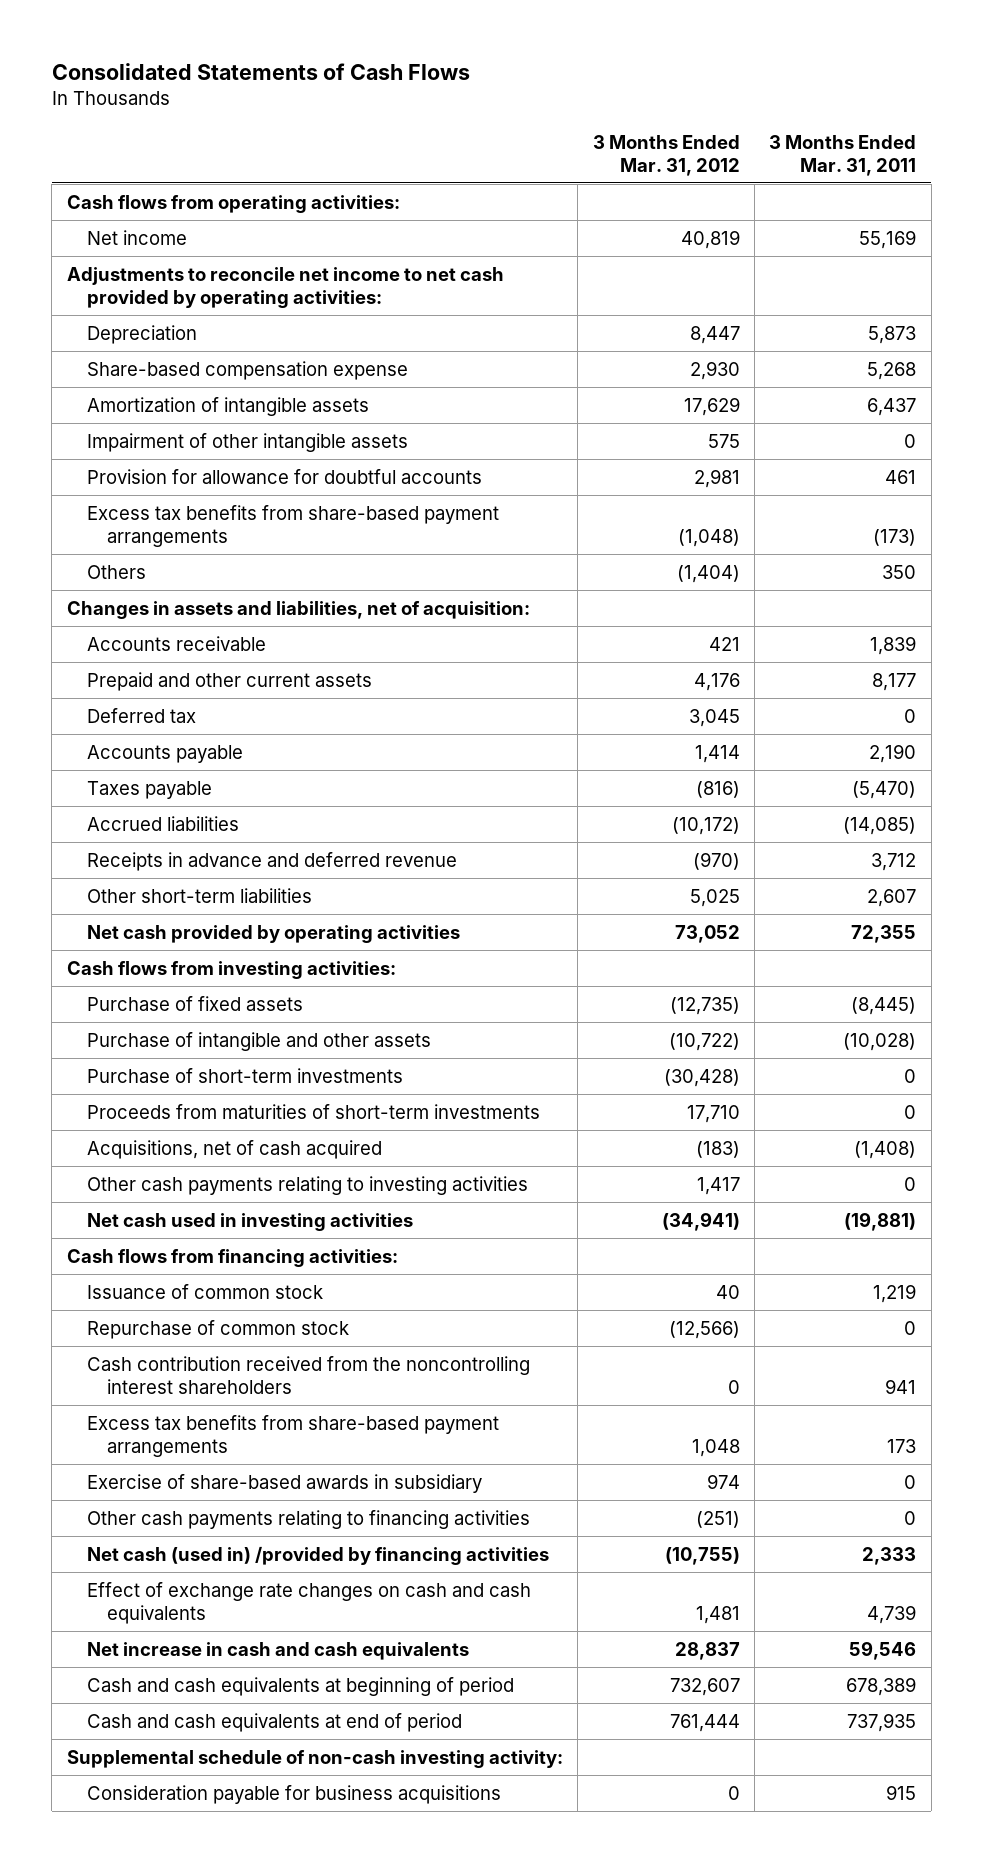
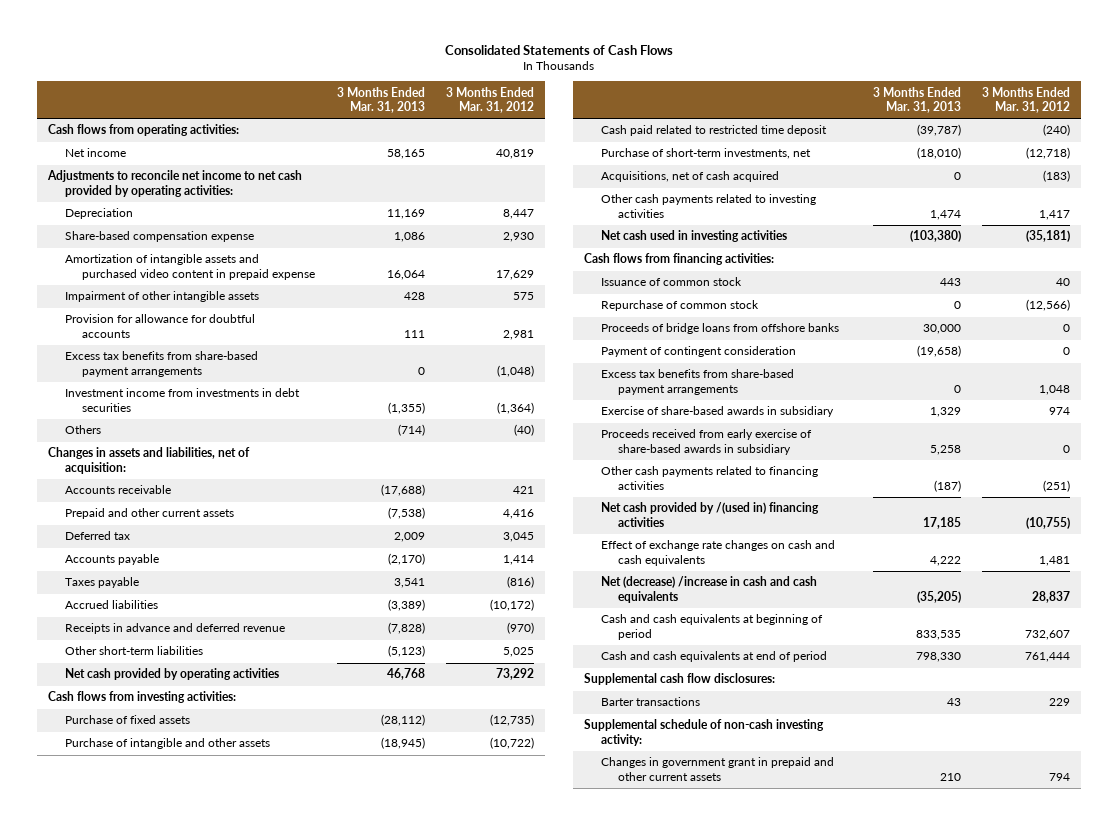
- | 3 Months Ended Mar. 31, 2012 | 3 Months Ended Mar. 31, 2011
+ | 3 Months Ended Mar. 31, 2013 | 3 Months Ended Mar. 31, 2012
- Amortization of intangible assets | 17,629 | 6,437
+ Amortization of intangible assets and purchased video content in prepaid expense | 16,064 | 17,629
- Others | (1,404) | 350
+ Investment income from investments in debt securities | (1,355) | (1,364)
+ Others | (714) | (40)
- Prepaid and other current assets | 4,176 | 8,177
+ Prepaid and other current assets | (7,538) | 4,416
- Net cash provided by operating activities | 73,052 | 72,355
+ Net cash provided by operating activities | 46,768 | 73,292
- Purchase of short-term investments | (30,428) | 0
- Proceeds from maturities of short-term investments | 17,710 | 0
+ Cash paid related to restricted time deposit | (39,787) | (240)
+ Purchase of short-term investments, net | (18,010) | (12,718)
- Other cash payments relating to investing activities | 1,417 | 0
- Net cash used in investing activities | (34,941) | (19,881)
+ Other cash payments related to investing activities | 1,474 | 1,417
+ Net cash used in investing activities | (103,380) | (35,181)
- Cash contribution received from the noncontrolling interest shareholders | 0 | 941
+ Proceeds of bridge loans from offshore banks | 30,000 | 0
+ Payment of contingent consideration | (19,658) | 0
- Other cash payments relating to financing activities | (251) | 0
- Net cash (used in) /provided by financing activities | (10,755) | 2,333
+ Proceeds received from early exercise of share-based awards in subsidiary | 5,258 | 0
+ Other cash payments related to financing activities | (187) | (251)
+ Net cash provided by /(used in) financing activities | 17,185 | (10,755)
- Net increase in cash and cash equivalents | 28,837 | 59,546
+ Net (decrease) /increase in cash and cash equivalents | (35,205) | 28,837
+ Supplemental cash flow disclosures:
+ Barter transactions | 43 | 229
- Consideration payable for business acquisitions | 0 | 915
+ Changes in government grant in prepaid and other current assets | 210 | 794

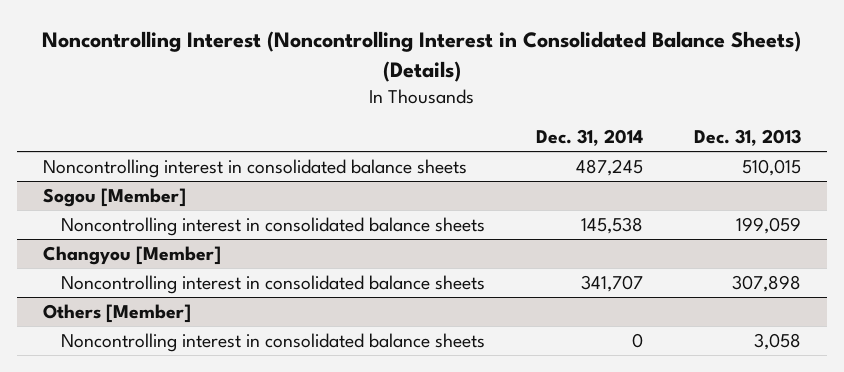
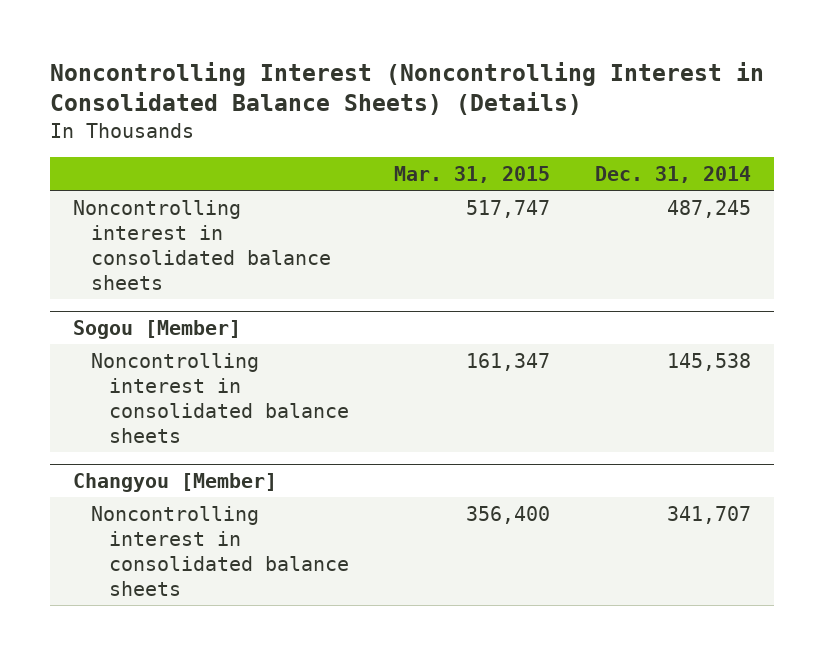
- | Dec. 31, 2014 | Dec. 31, 2013
+ | Mar. 31, 2015 | Dec. 31, 2014
- Others [Member]
- Noncontrolling interest in consolidated balance sheets | 0 | 3,058

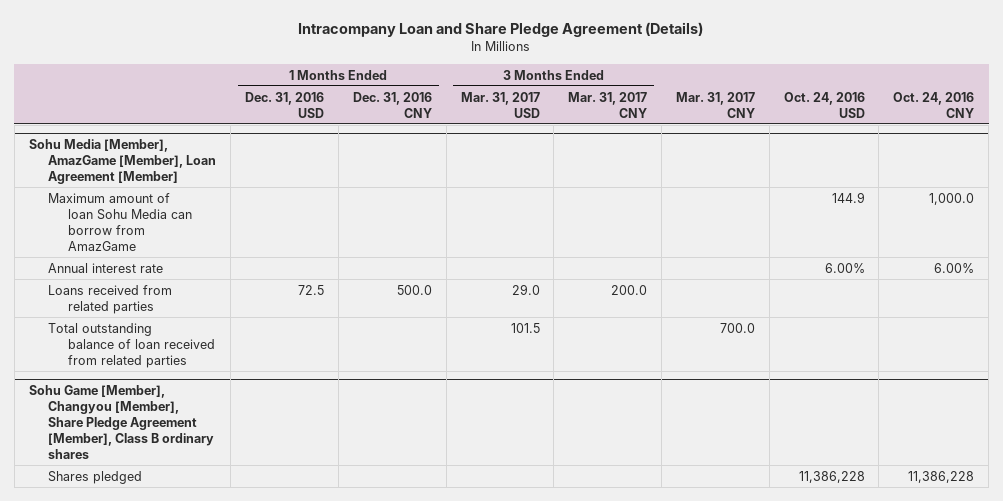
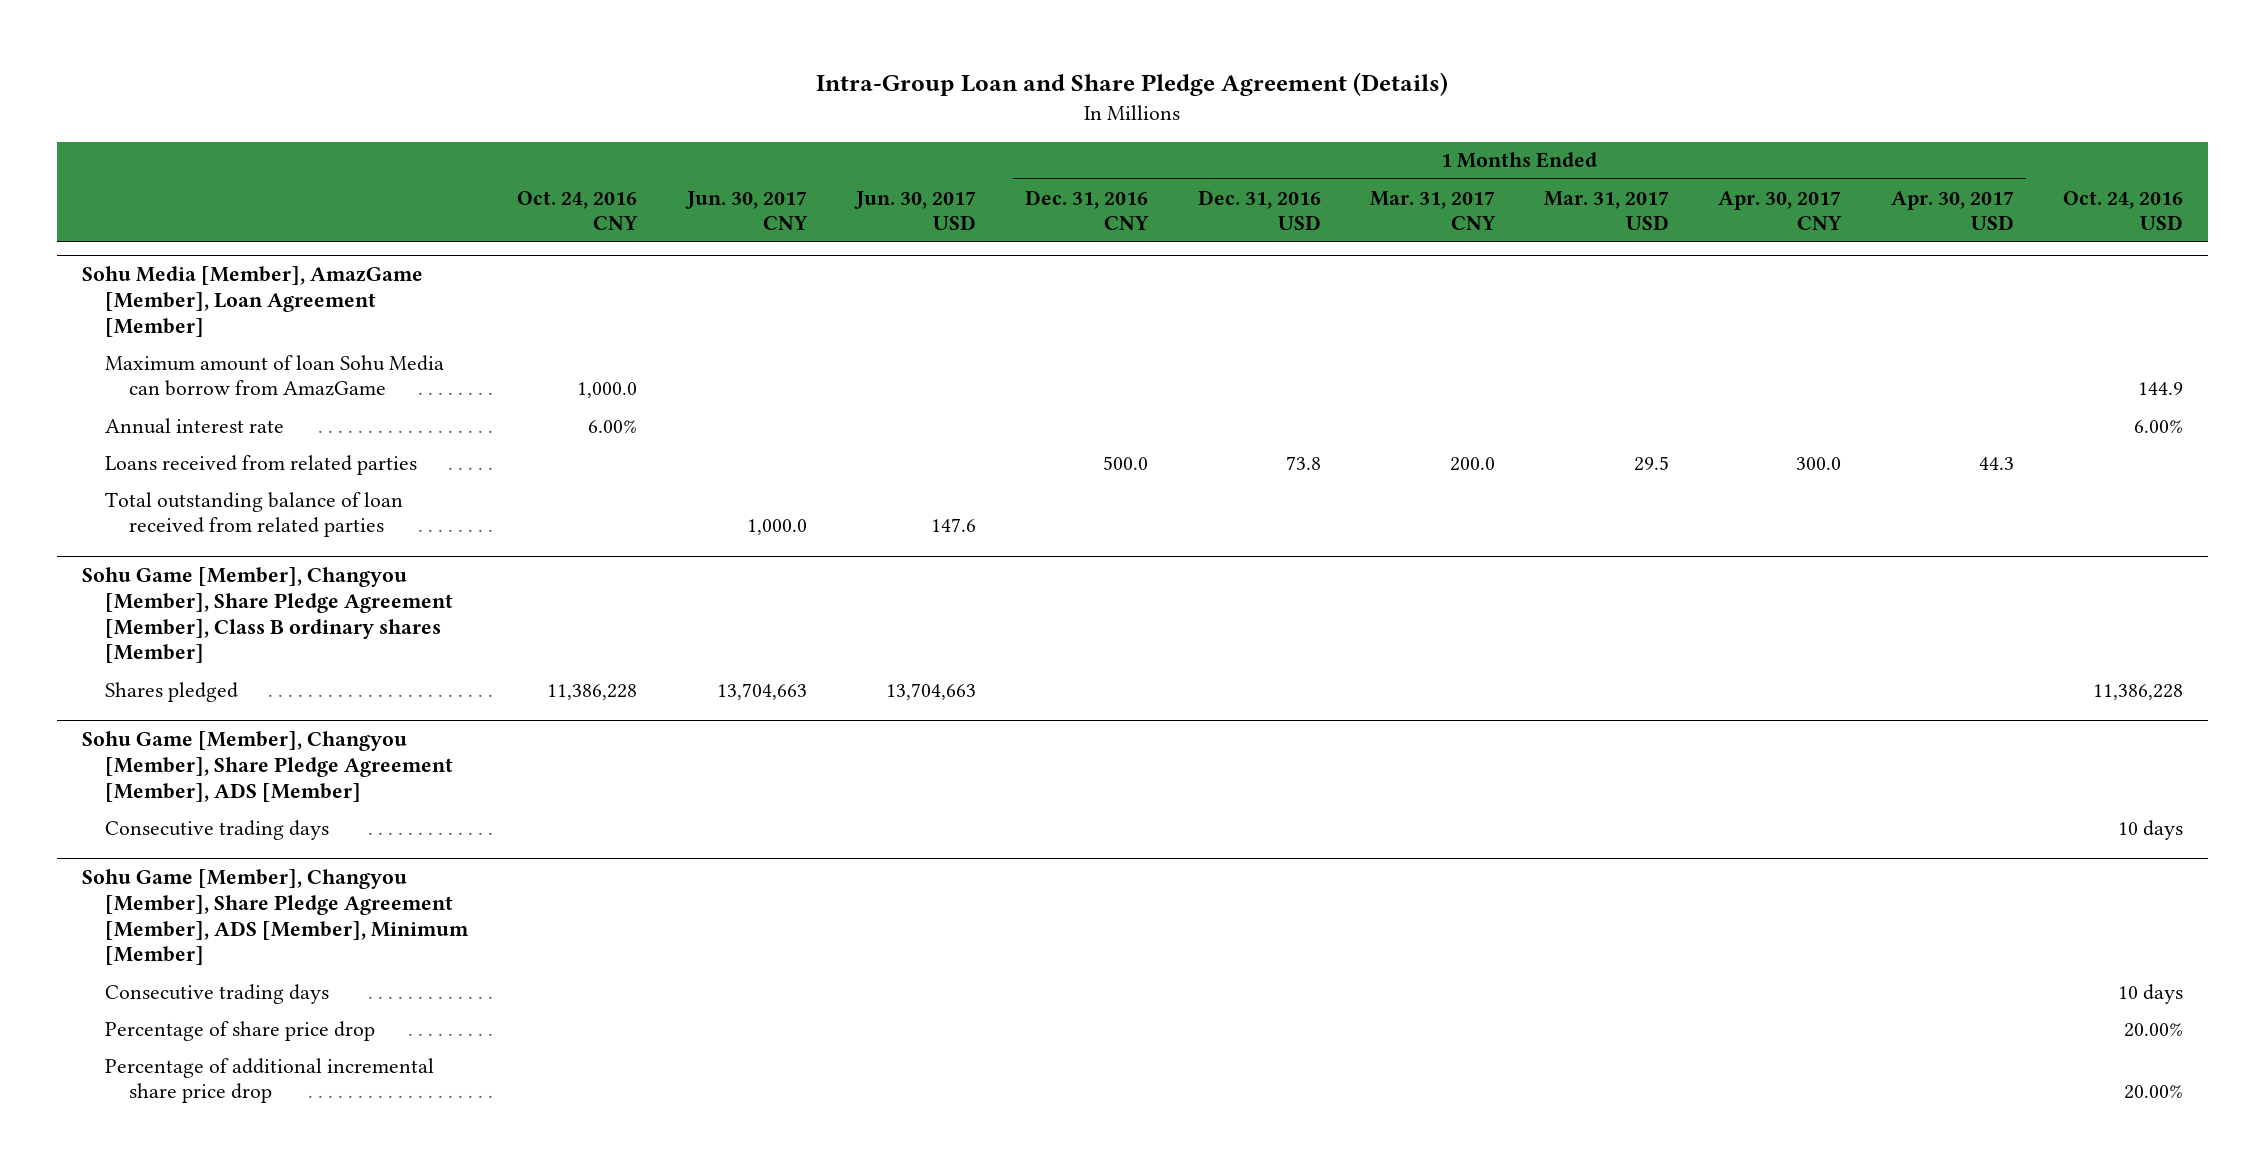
- Intracompany Loan and Share Pledge Agreement (Details)
+ Intra-Group Loan and Share Pledge Agreement (Details)
- | 1 Months Ended Dec. 31, 2016 USD | 1 Months Ended Dec. 31, 2016 CNY | 3 Months Ended Mar. 31, 2017 USD | 3 Months Ended Mar. 31, 2017 CNY | Mar. 31, 2017 CNY | Oct. 24, 2016 USD | Oct. 24, 2016 CNY
+ | Oct. 24, 2016 CNY | Jun. 30, 2017 CNY | Jun. 30, 2017 USD | 1 Months Ended Dec. 31, 2016 CNY | 1 Months Ended Dec. 31, 2016 USD | 1 Months Ended Mar. 31, 2017 CNY | 1 Months Ended Mar. 31, 2017 USD | 1 Months Ended Apr. 30, 2017 CNY | 1 Months Ended Apr. 30, 2017 USD | Oct. 24, 2016 USD
@ Sohu Media [Member], AmazGame [Member], Loan Agreement [Member]
- Loans received from related parties | 72.5 | 500.0 | 29.0 | 200.0 | | |
+ Loans received from related parties | | | | 500.0 | 73.8 | 200.0 | 29.5 | 300.0 | 44.3 |
- Sohu Game [Member], Changyou [Member], Share Pledge Agreement [Member], Class B ordinary shares
+ Sohu Game [Member], Changyou [Member], Share Pledge Agreement [Member], Class B ordinary shares [Member]
+ Sohu Game [Member], Changyou [Member], Share Pledge Agreement [Member], ADS [Member]
+ Consecutive trading days | | | | | | | | | | 10 days
+ Sohu Game [Member], Changyou [Member], Share Pledge Agreement [Member], ADS [Member], Minimum [Member]
+ Consecutive trading days | | | | | | | | | | 10 days
+ Percentage of share price drop | | | | | | | | | | 20.00%
+ Percentage of additional incremental share price drop | | | | | | | | | | 20.00%

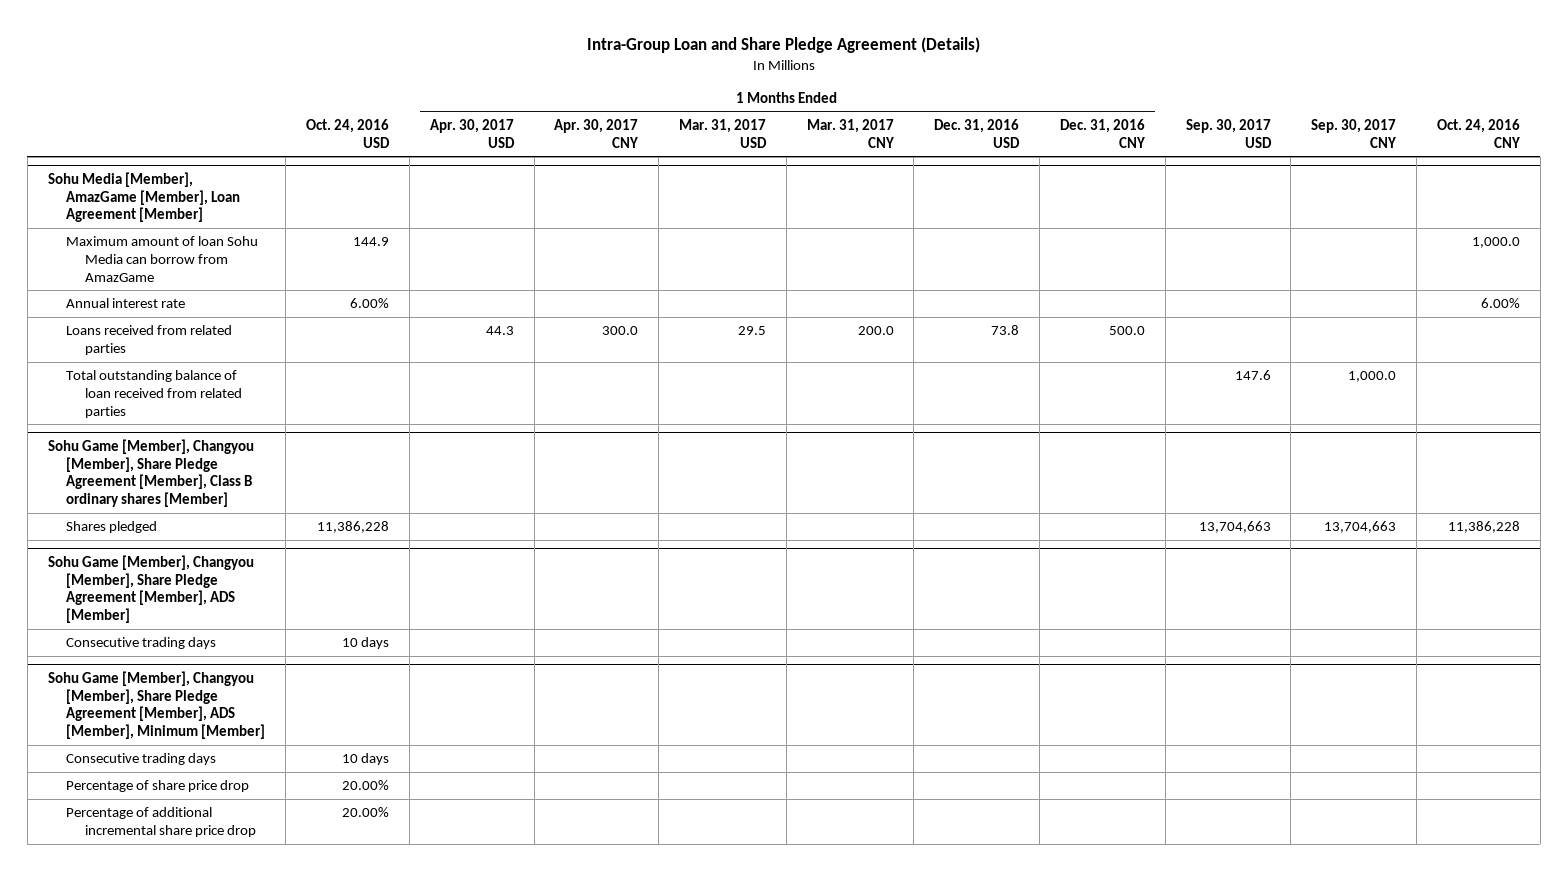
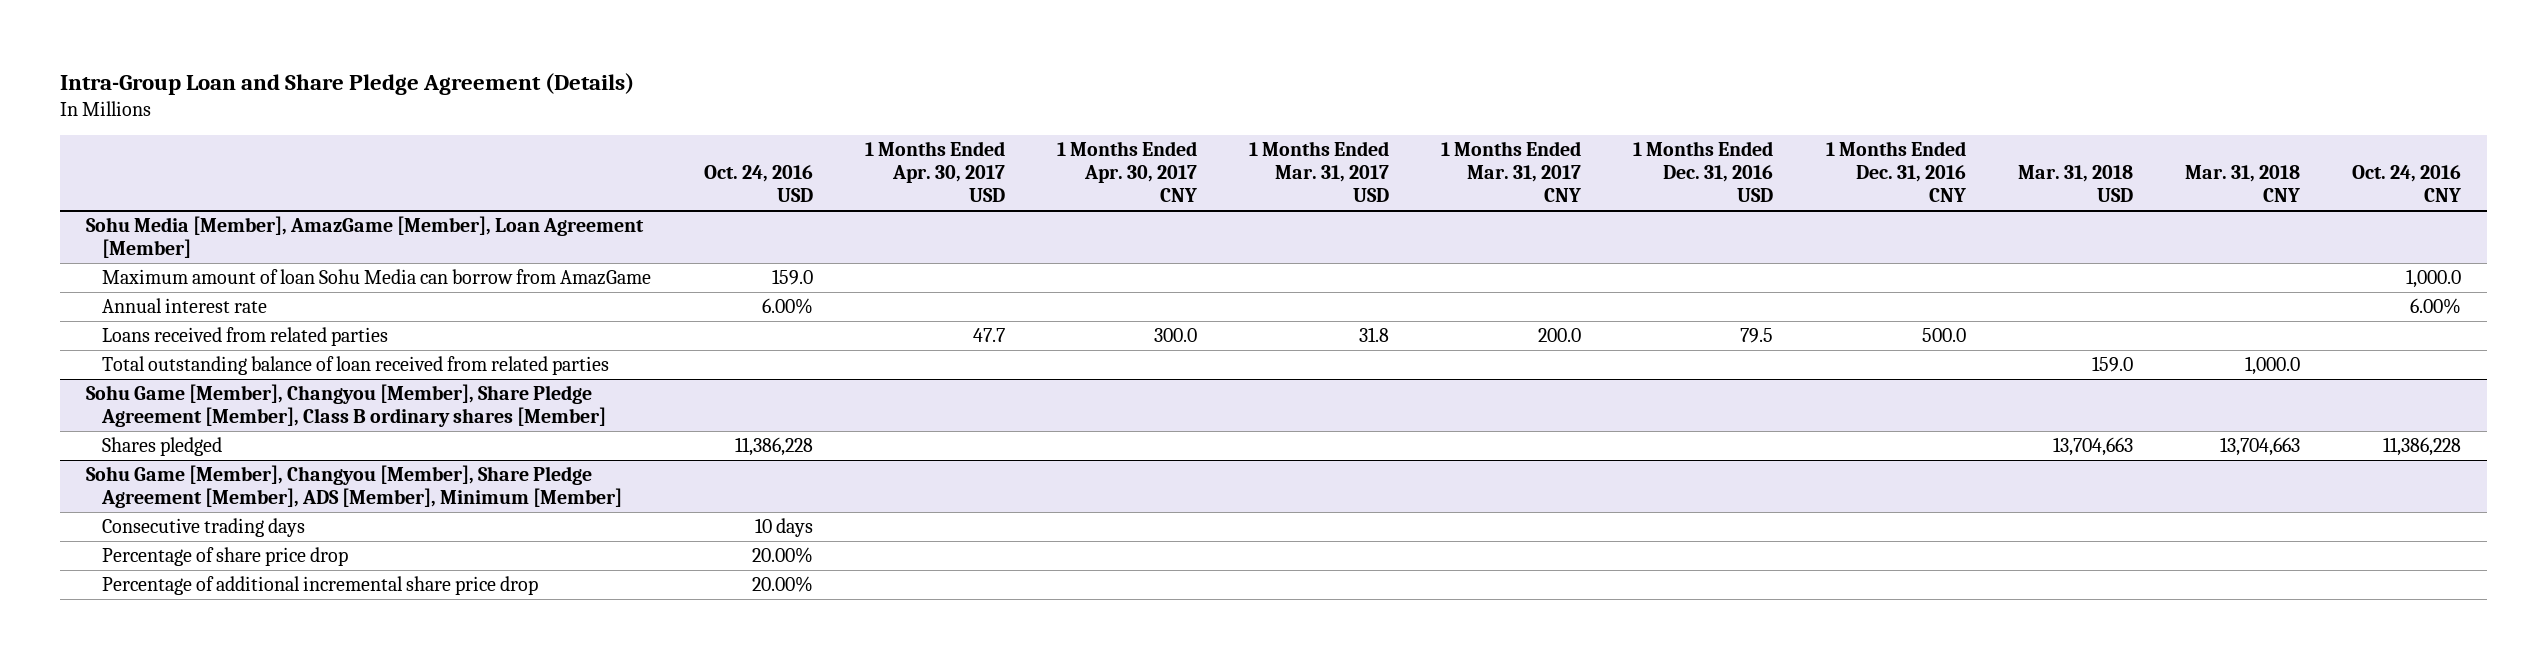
- | Oct. 24, 2016 USD | 1 Months Ended Apr. 30, 2017 USD | 1 Months Ended Apr. 30, 2017 CNY | 1 Months Ended Mar. 31, 2017 USD | 1 Months Ended Mar. 31, 2017 CNY | 1 Months Ended Dec. 31, 2016 USD | 1 Months Ended Dec. 31, 2016 CNY | Sep. 30, 2017 USD | Sep. 30, 2017 CNY | Oct. 24, 2016 CNY
+ | Oct. 24, 2016 USD | 1 Months Ended Apr. 30, 2017 USD | 1 Months Ended Apr. 30, 2017 CNY | 1 Months Ended Mar. 31, 2017 USD | 1 Months Ended Mar. 31, 2017 CNY | 1 Months Ended Dec. 31, 2016 USD | 1 Months Ended Dec. 31, 2016 CNY | Mar. 31, 2018 USD | Mar. 31, 2018 CNY | Oct. 24, 2016 CNY
@ Sohu Media [Member], AmazGame [Member], Loan Agreement [Member]
- Maximum amount of loan Sohu Media can borrow from AmazGame | 144.9 | | | | | | | | | 1,000.0
+ Maximum amount of loan Sohu Media can borrow from AmazGame | 159.0 | | | | | | | | | 1,000.0
- Loans received from related parties | | 44.3 | 300.0 | 29.5 | 200.0 | 73.8 | 500.0 | | |
+ Loans received from related parties | | 47.7 | 300.0 | 31.8 | 200.0 | 79.5 | 500.0 | | |
- Sohu Game [Member], Changyou [Member], Share Pledge Agreement [Member], ADS [Member]
- Consecutive trading days | 10 days | | | | | | | | |

